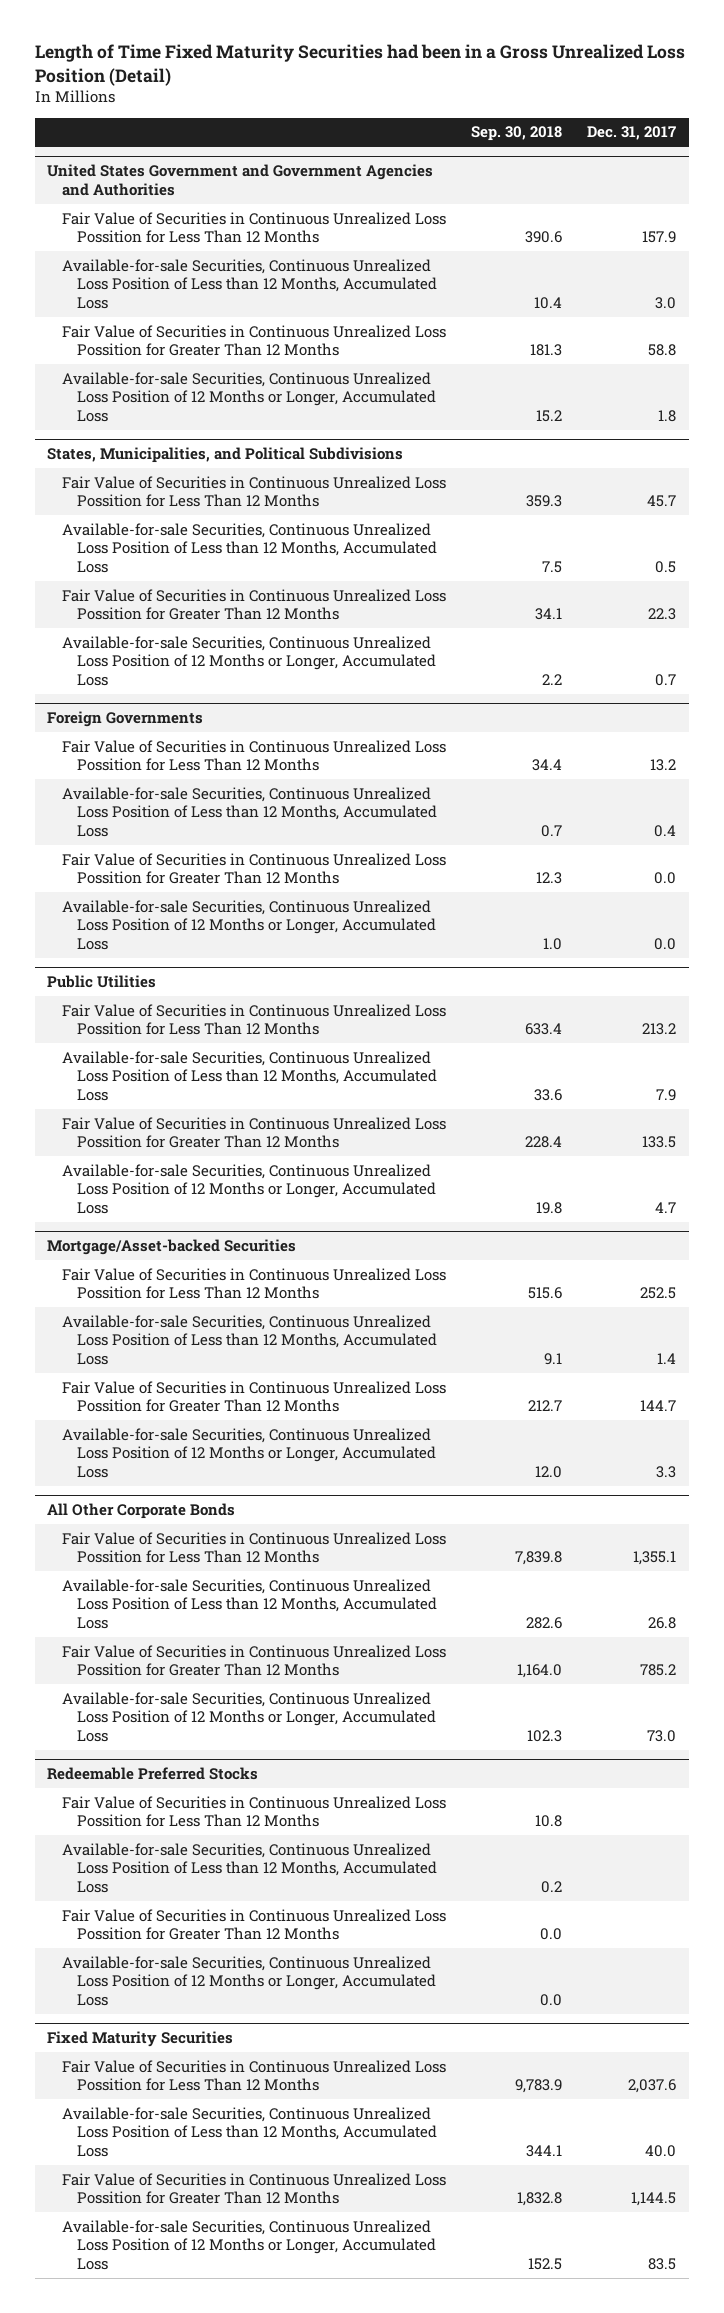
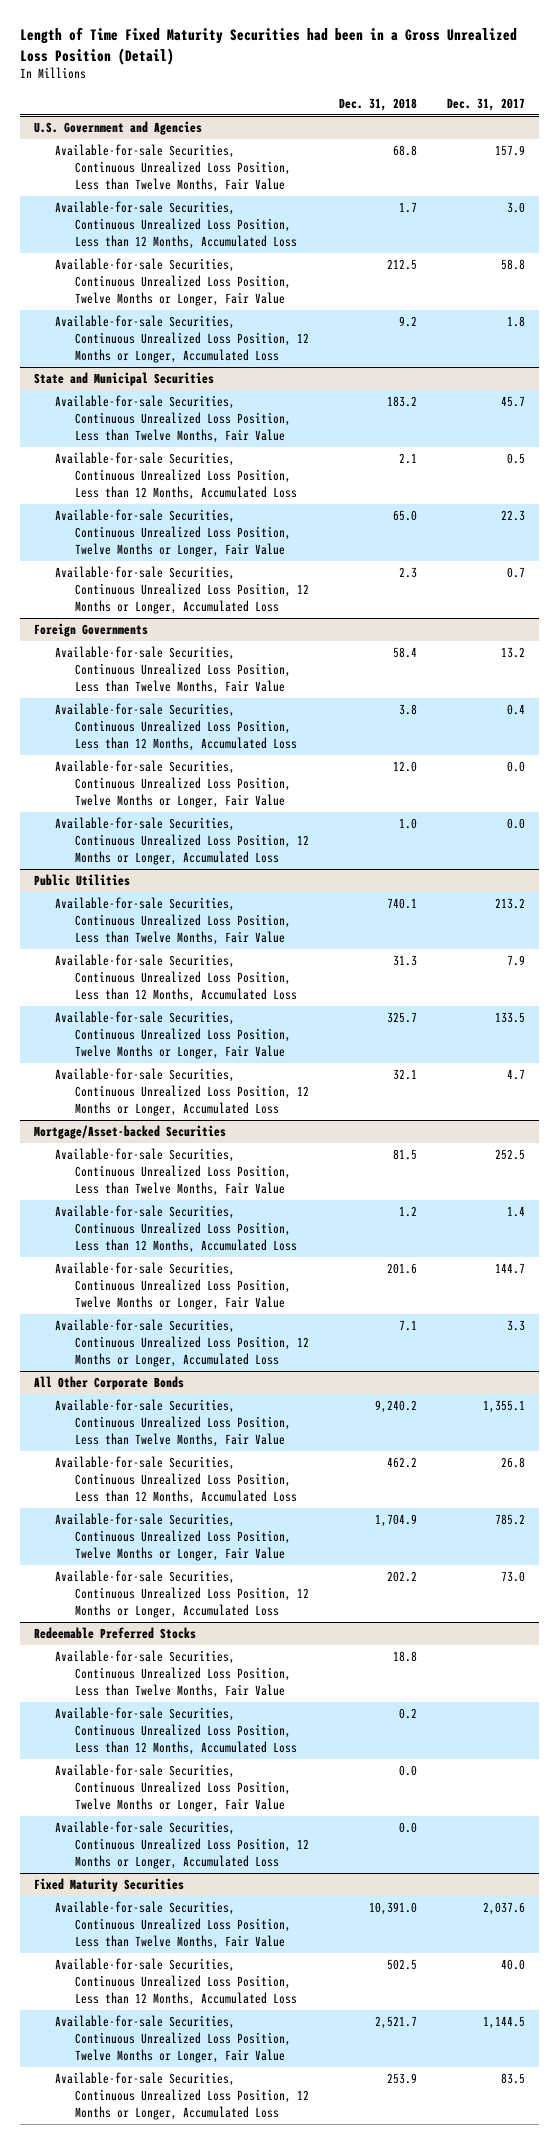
- | Sep. 30, 2018 | Dec. 31, 2017
+ | Dec. 31, 2018 | Dec. 31, 2017
- United States Government and Government Agencies and Authorities
- Fair Value of Securities in Continuous Unrealized Loss Possition for Less Than 12 Months | 390.6 | 157.9
- Available-for-sale Securities, Continuous Unrealized Loss Position of Less than 12 Months, Accumulated Loss | 10.4 | 3.0
- Fair Value of Securities in Continuous Unrealized Loss Possition for Greater Than 12 Months | 181.3 | 58.8
- Available-for-sale Securities, Continuous Unrealized Loss Position of 12 Months or Longer, Accumulated Loss | 15.2 | 1.8
- States, Municipalities, and Political Subdivisions
- Fair Value of Securities in Continuous Unrealized Loss Possition for Less Than 12 Months | 359.3 | 45.7
- Available-for-sale Securities, Continuous Unrealized Loss Position of Less than 12 Months, Accumulated Loss | 7.5 | 0.5
- Fair Value of Securities in Continuous Unrealized Loss Possition for Greater Than 12 Months | 34.1 | 22.3
- Available-for-sale Securities, Continuous Unrealized Loss Position of 12 Months or Longer, Accumulated Loss | 2.2 | 0.7
+ U.S. Government and Agencies
+ Available-for-sale Securities, Continuous Unrealized Loss Position, Less than Twelve Months, Fair Value | 68.8 | 157.9
+ Available-for-sale Securities, Continuous Unrealized Loss Position, Less than 12 Months, Accumulated Loss | 1.7 | 3.0
+ Available-for-sale Securities, Continuous Unrealized Loss Position, Twelve Months or Longer, Fair Value | 212.5 | 58.8
+ Available-for-sale Securities, Continuous Unrealized Loss Position, 12 Months or Longer, Accumulated Loss | 9.2 | 1.8
+ State and Municipal Securities
+ Available-for-sale Securities, Continuous Unrealized Loss Position, Less than Twelve Months, Fair Value | 183.2 | 45.7
+ Available-for-sale Securities, Continuous Unrealized Loss Position, Less than 12 Months, Accumulated Loss | 2.1 | 0.5
+ Available-for-sale Securities, Continuous Unrealized Loss Position, Twelve Months or Longer, Fair Value | 65.0 | 22.3
+ Available-for-sale Securities, Continuous Unrealized Loss Position, 12 Months or Longer, Accumulated Loss | 2.3 | 0.7
@ Foreign Governments
- Fair Value of Securities in Continuous Unrealized Loss Possition for Less Than 12 Months | 34.4 | 13.2
- Available-for-sale Securities, Continuous Unrealized Loss Position of Less than 12 Months, Accumulated Loss | 0.7 | 0.4
- Fair Value of Securities in Continuous Unrealized Loss Possition for Greater Than 12 Months | 12.3 | 0.0
- Available-for-sale Securities, Continuous Unrealized Loss Position of 12 Months or Longer, Accumulated Loss | 1.0 | 0.0
+ Available-for-sale Securities, Continuous Unrealized Loss Position, Less than Twelve Months, Fair Value | 58.4 | 13.2
+ Available-for-sale Securities, Continuous Unrealized Loss Position, Less than 12 Months, Accumulated Loss | 3.8 | 0.4
+ Available-for-sale Securities, Continuous Unrealized Loss Position, Twelve Months or Longer, Fair Value | 12.0 | 0.0
+ Available-for-sale Securities, Continuous Unrealized Loss Position, 12 Months or Longer, Accumulated Loss | 1.0 | 0.0
@ Public Utilities
- Fair Value of Securities in Continuous Unrealized Loss Possition for Less Than 12 Months | 633.4 | 213.2
- Available-for-sale Securities, Continuous Unrealized Loss Position of Less than 12 Months, Accumulated Loss | 33.6 | 7.9
- Fair Value of Securities in Continuous Unrealized Loss Possition for Greater Than 12 Months | 228.4 | 133.5
- Available-for-sale Securities, Continuous Unrealized Loss Position of 12 Months or Longer, Accumulated Loss | 19.8 | 4.7
+ Available-for-sale Securities, Continuous Unrealized Loss Position, Less than Twelve Months, Fair Value | 740.1 | 213.2
+ Available-for-sale Securities, Continuous Unrealized Loss Position, Less than 12 Months, Accumulated Loss | 31.3 | 7.9
+ Available-for-sale Securities, Continuous Unrealized Loss Position, Twelve Months or Longer, Fair Value | 325.7 | 133.5
+ Available-for-sale Securities, Continuous Unrealized Loss Position, 12 Months or Longer, Accumulated Loss | 32.1 | 4.7
@ Mortgage/Asset-backed Securities
- Fair Value of Securities in Continuous Unrealized Loss Possition for Less Than 12 Months | 515.6 | 252.5
- Available-for-sale Securities, Continuous Unrealized Loss Position of Less than 12 Months, Accumulated Loss | 9.1 | 1.4
- Fair Value of Securities in Continuous Unrealized Loss Possition for Greater Than 12 Months | 212.7 | 144.7
- Available-for-sale Securities, Continuous Unrealized Loss Position of 12 Months or Longer, Accumulated Loss | 12.0 | 3.3
+ Available-for-sale Securities, Continuous Unrealized Loss Position, Less than Twelve Months, Fair Value | 81.5 | 252.5
+ Available-for-sale Securities, Continuous Unrealized Loss Position, Less than 12 Months, Accumulated Loss | 1.2 | 1.4
+ Available-for-sale Securities, Continuous Unrealized Loss Position, Twelve Months or Longer, Fair Value | 201.6 | 144.7
+ Available-for-sale Securities, Continuous Unrealized Loss Position, 12 Months or Longer, Accumulated Loss | 7.1 | 3.3
@ All Other Corporate Bonds
- Fair Value of Securities in Continuous Unrealized Loss Possition for Less Than 12 Months | 7,839.8 | 1,355.1
- Available-for-sale Securities, Continuous Unrealized Loss Position of Less than 12 Months, Accumulated Loss | 282.6 | 26.8
- Fair Value of Securities in Continuous Unrealized Loss Possition for Greater Than 12 Months | 1,164.0 | 785.2
- Available-for-sale Securities, Continuous Unrealized Loss Position of 12 Months or Longer, Accumulated Loss | 102.3 | 73.0
+ Available-for-sale Securities, Continuous Unrealized Loss Position, Less than Twelve Months, Fair Value | 9,240.2 | 1,355.1
+ Available-for-sale Securities, Continuous Unrealized Loss Position, Less than 12 Months, Accumulated Loss | 462.2 | 26.8
+ Available-for-sale Securities, Continuous Unrealized Loss Position, Twelve Months or Longer, Fair Value | 1,704.9 | 785.2
+ Available-for-sale Securities, Continuous Unrealized Loss Position, 12 Months or Longer, Accumulated Loss | 202.2 | 73.0
@ Redeemable Preferred Stocks
- Fair Value of Securities in Continuous Unrealized Loss Possition for Less Than 12 Months | 10.8 |
- Available-for-sale Securities, Continuous Unrealized Loss Position of Less than 12 Months, Accumulated Loss | 0.2 |
- Fair Value of Securities in Continuous Unrealized Loss Possition for Greater Than 12 Months | 0.0 |
- Available-for-sale Securities, Continuous Unrealized Loss Position of 12 Months or Longer, Accumulated Loss | 0.0 |
+ Available-for-sale Securities, Continuous Unrealized Loss Position, Less than Twelve Months, Fair Value | 18.8 |
+ Available-for-sale Securities, Continuous Unrealized Loss Position, Less than 12 Months, Accumulated Loss | 0.2 |
+ Available-for-sale Securities, Continuous Unrealized Loss Position, Twelve Months or Longer, Fair Value | 0.0 |
+ Available-for-sale Securities, Continuous Unrealized Loss Position, 12 Months or Longer, Accumulated Loss | 0.0 |
@ Fixed Maturity Securities
- Fair Value of Securities in Continuous Unrealized Loss Possition for Less Than 12 Months | 9,783.9 | 2,037.6
- Available-for-sale Securities, Continuous Unrealized Loss Position of Less than 12 Months, Accumulated Loss | 344.1 | 40.0
- Fair Value of Securities in Continuous Unrealized Loss Possition for Greater Than 12 Months | 1,832.8 | 1,144.5
- Available-for-sale Securities, Continuous Unrealized Loss Position of 12 Months or Longer, Accumulated Loss | 152.5 | 83.5
+ Available-for-sale Securities, Continuous Unrealized Loss Position, Less than Twelve Months, Fair Value | 10,391.0 | 2,037.6
+ Available-for-sale Securities, Continuous Unrealized Loss Position, Less than 12 Months, Accumulated Loss | 502.5 | 40.0
+ Available-for-sale Securities, Continuous Unrealized Loss Position, Twelve Months or Longer, Fair Value | 2,521.7 | 1,144.5
+ Available-for-sale Securities, Continuous Unrealized Loss Position, 12 Months or Longer, Accumulated Loss | 253.9 | 83.5

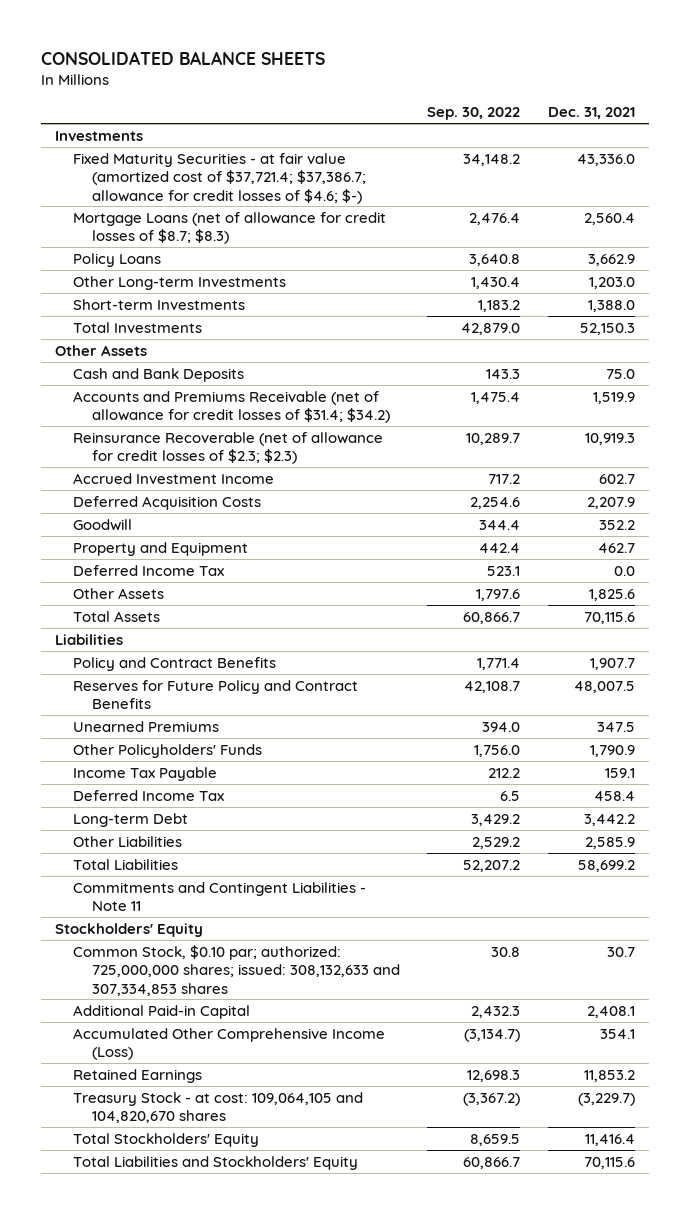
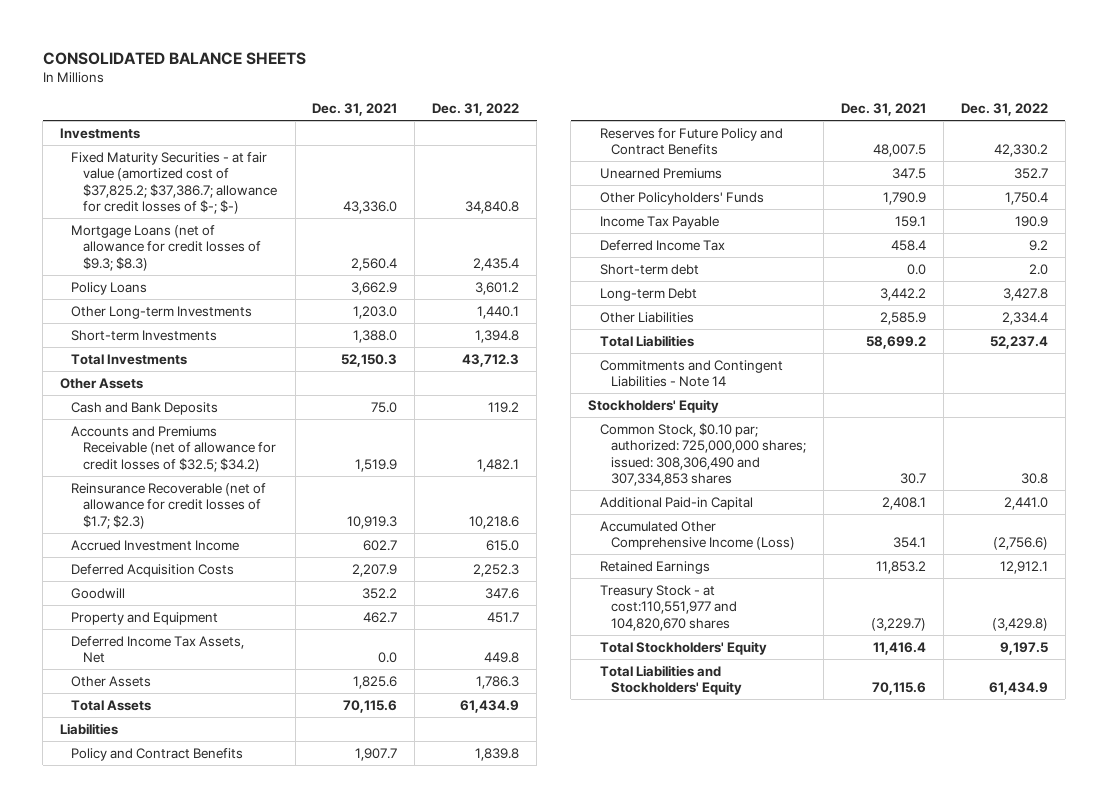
- | Sep. 30, 2022 | Dec. 31, 2021
+ | Dec. 31, 2021 | Dec. 31, 2022
- Fixed Maturity Securities - at fair value (amortized cost of $37,721.4; $37,386.7; allowance for credit losses of $4.6; $-) | 34,148.2 | 43,336.0
- Mortgage Loans (net of allowance for credit losses of $8.7; $8.3) | 2,476.4 | 2,560.4
+ Fixed Maturity Securities - at fair value (amortized cost of $37,825.2; $37,386.7; allowance for credit losses of $-; $-) | 43,336.0 | 34,840.8
+ Mortgage Loans (net of allowance for credit losses of $9.3; $8.3) | 2,560.4 | 2,435.4
- Accounts and Premiums Receivable (net of allowance for credit losses of $31.4; $34.2) | 1,475.4 | 1,519.9
- Reinsurance Recoverable (net of allowance for credit losses of $2.3; $2.3) | 10,289.7 | 10,919.3
+ Accounts and Premiums Receivable (net of allowance for credit losses of $32.5; $34.2) | 1,519.9 | 1,482.1
+ Reinsurance Recoverable (net of allowance for credit losses of $1.7; $2.3) | 10,919.3 | 10,218.6
- Deferred Income Tax | 523.1 | 0.0
+ Deferred Income Tax Assets, Net | 0.0 | 449.8
+ Short-term debt | 0.0 | 2.0
- Commitments and Contingent Liabilities - Note 11
+ Commitments and Contingent Liabilities - Note 14
- Common Stock, $0.10 par; authorized: 725,000,000 shares; issued: 308,132,633 and 307,334,853 shares | 30.8 | 30.7
+ Common Stock, $0.10 par; authorized: 725,000,000 shares; issued: 308,306,490 and 307,334,853 shares | 30.7 | 30.8
- Treasury Stock - at cost: 109,064,105 and 104,820,670 shares | (3,367.2) | (3,229.7)
+ Treasury Stock - at cost:110,551,977 and 104,820,670 shares | (3,229.7) | (3,429.8)

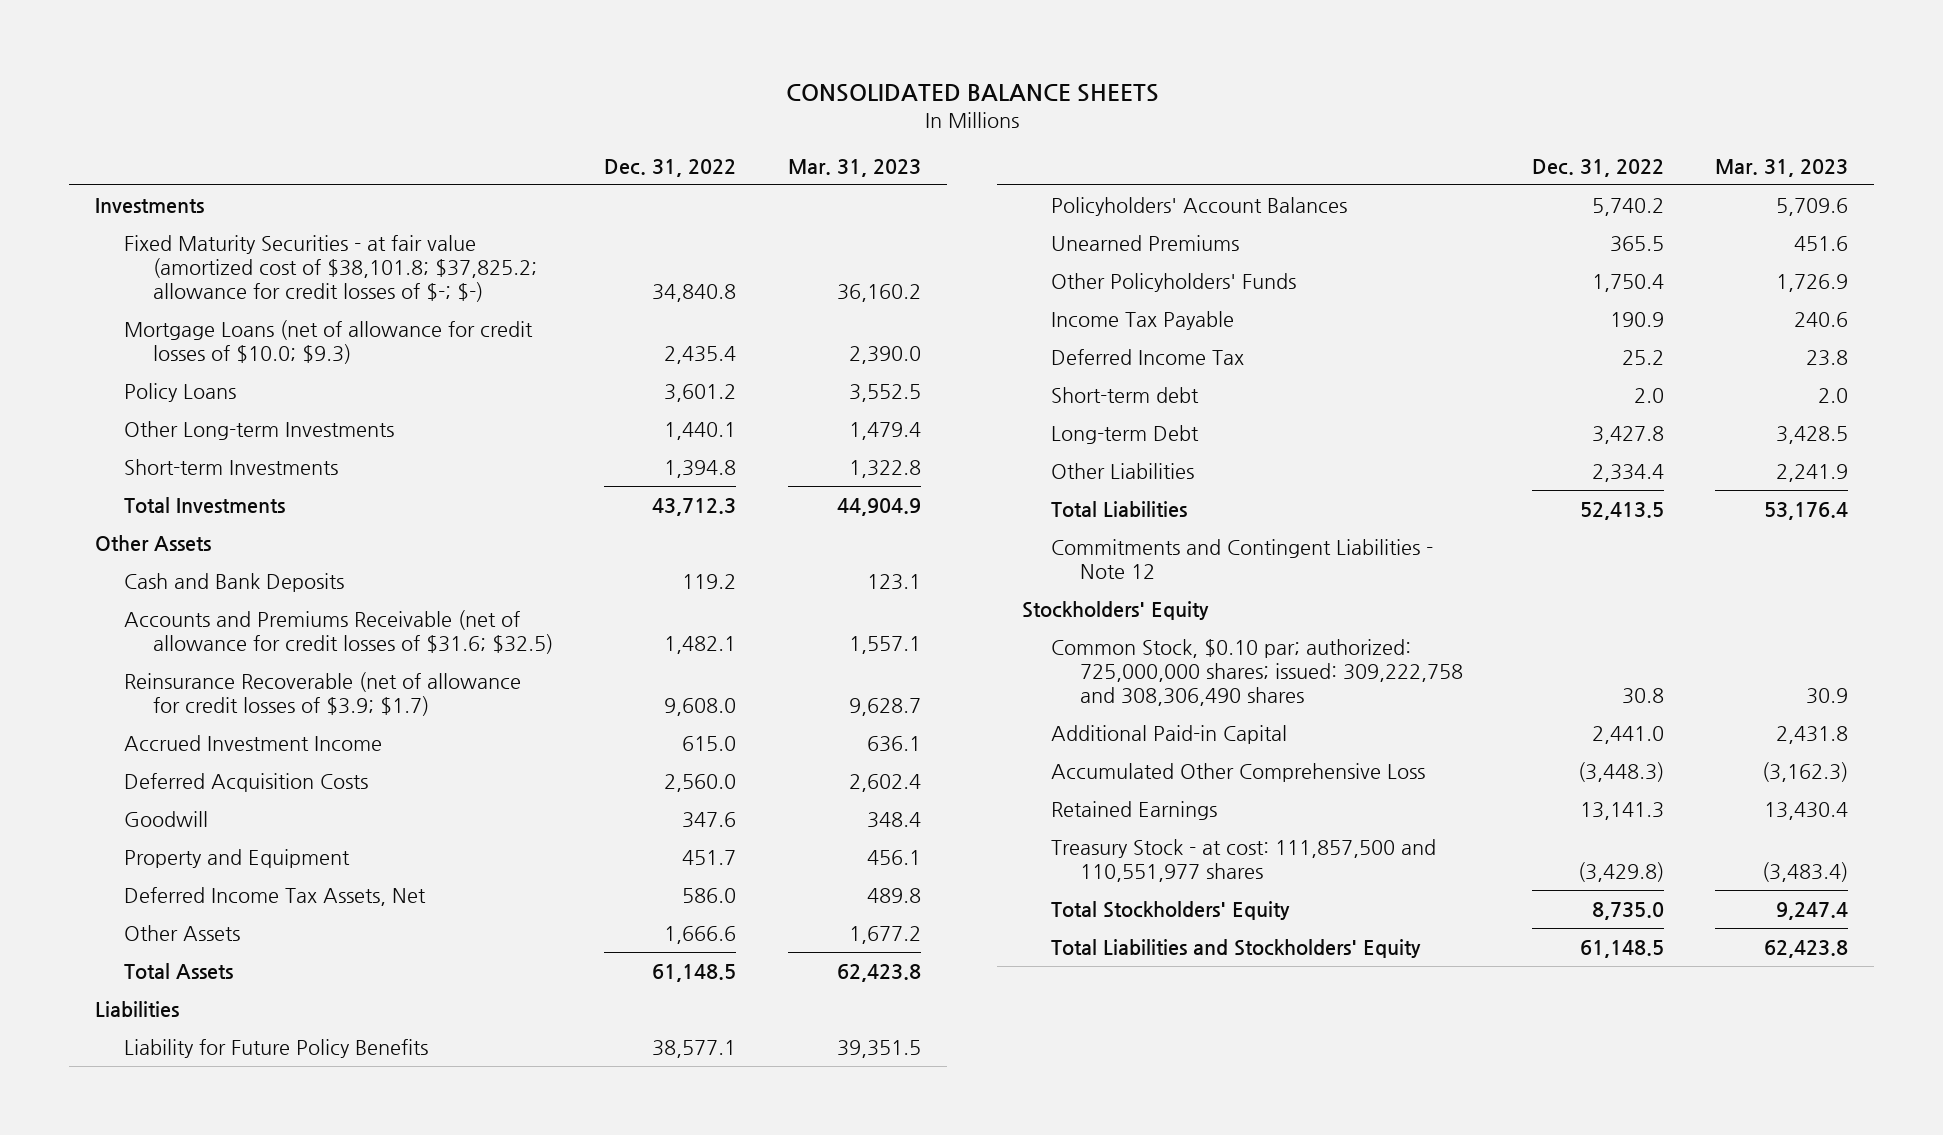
- | Dec. 31, 2021 | Dec. 31, 2022
+ | Dec. 31, 2022 | Mar. 31, 2023
- Fixed Maturity Securities - at fair value (amortized cost of $37,825.2; $37,386.7; allowance for credit losses of $-; $-) | 43,336.0 | 34,840.8
- Mortgage Loans (net of allowance for credit losses of $9.3; $8.3) | 2,560.4 | 2,435.4
+ Fixed Maturity Securities - at fair value (amortized cost of $38,101.8; $37,825.2; allowance for credit losses of $-; $-) | 34,840.8 | 36,160.2
+ Mortgage Loans (net of allowance for credit losses of $10.0; $9.3) | 2,435.4 | 2,390.0
- Accounts and Premiums Receivable (net of allowance for credit losses of $32.5; $34.2) | 1,519.9 | 1,482.1
- Reinsurance Recoverable (net of allowance for credit losses of $1.7; $2.3) | 10,919.3 | 10,218.6
+ Accounts and Premiums Receivable (net of allowance for credit losses of $31.6; $32.5) | 1,482.1 | 1,557.1
+ Reinsurance Recoverable (net of allowance for credit losses of $3.9; $1.7) | 9,608.0 | 9,628.7
- Deferred Acquisition Costs | 2,207.9 | 2,252.3
+ Deferred Acquisition Costs | 2,560.0 | 2,602.4
- Deferred Income Tax Assets, Net | 0.0 | 449.8
- Other Assets | 1,825.6 | 1,786.3
- Total Assets | 70,115.6 | 61,434.9
+ Deferred Income Tax Assets, Net | 586.0 | 489.8
+ Other Assets | 1,666.6 | 1,677.2
+ Total Assets | 61,148.5 | 62,423.8
- Policy and Contract Benefits | 1,907.7 | 1,839.8
- Reserves for Future Policy and Contract Benefits | 48,007.5 | 42,330.2
- Unearned Premiums | 347.5 | 352.7
+ Liability for Future Policy Benefits | 38,577.1 | 39,351.5
+ Policyholders' Account Balances | 5,740.2 | 5,709.6
+ Unearned Premiums | 365.5 | 451.6
- Deferred Income Tax | 458.4 | 9.2
+ Deferred Income Tax | 25.2 | 23.8
- Total Liabilities | 58,699.2 | 52,237.4
- Commitments and Contingent Liabilities - Note 14
+ Total Liabilities | 52,413.5 | 53,176.4
+ Commitments and Contingent Liabilities - Note 12
- Common Stock, $0.10 par; authorized: 725,000,000 shares; issued: 308,306,490 and 307,334,853 shares | 30.7 | 30.8
+ Common Stock, $0.10 par; authorized: 725,000,000 shares; issued: 309,222,758 and 308,306,490 shares | 30.8 | 30.9
- Accumulated Other Comprehensive Income (Loss) | 354.1 | (2,756.6)
- Retained Earnings | 11,853.2 | 12,912.1
- Treasury Stock - at cost:110,551,977 and 104,820,670 shares | (3,229.7) | (3,429.8)
- Total Stockholders' Equity | 11,416.4 | 9,197.5
- Total Liabilities and Stockholders' Equity | 70,115.6 | 61,434.9
+ Accumulated Other Comprehensive Loss | (3,448.3) | (3,162.3)
+ Retained Earnings | 13,141.3 | 13,430.4
+ Treasury Stock - at cost: 111,857,500 and 110,551,977 shares | (3,429.8) | (3,483.4)
+ Total Stockholders' Equity | 8,735.0 | 9,247.4
+ Total Liabilities and Stockholders' Equity | 61,148.5 | 62,423.8

